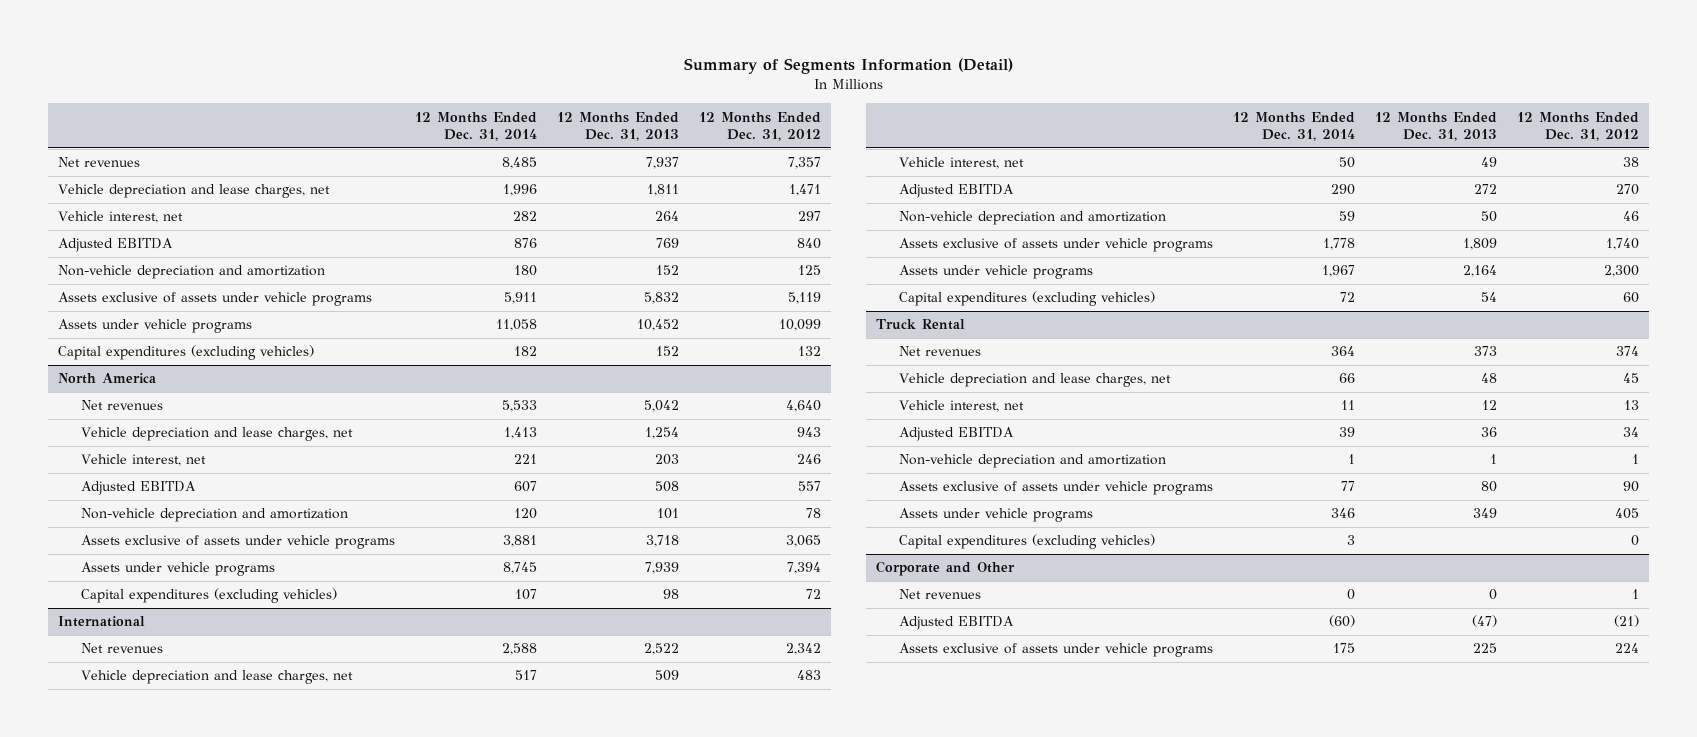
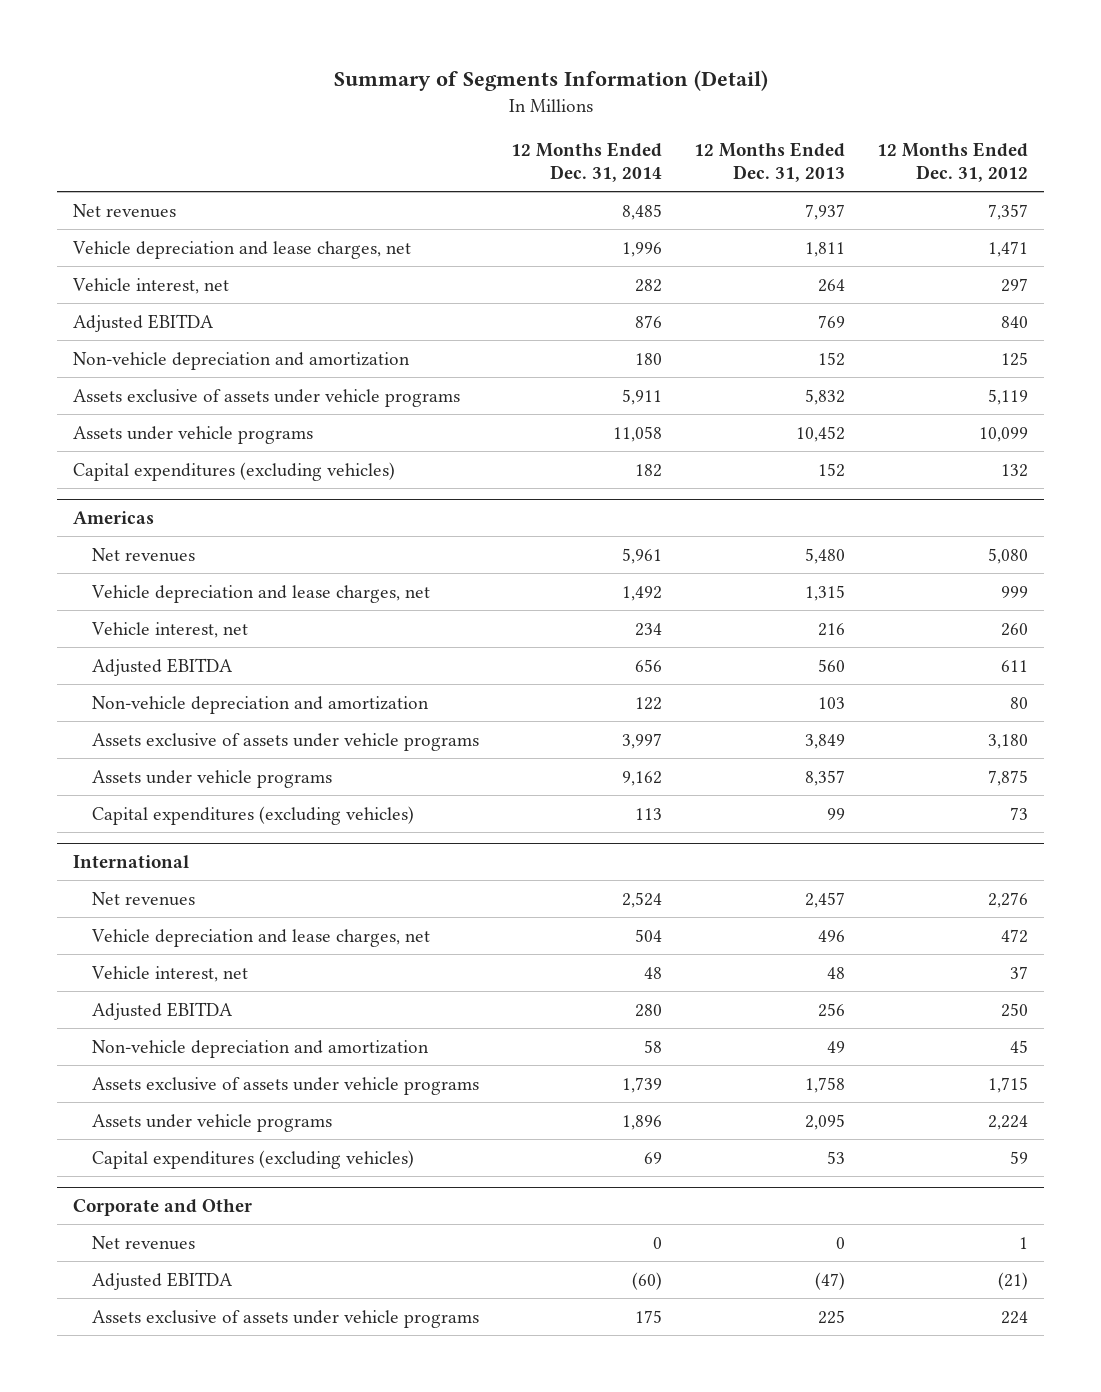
- North America
- Net revenues | 5,533 | 5,042 | 4,640
- Vehicle depreciation and lease charges, net | 1,413 | 1,254 | 943
- Vehicle interest, net | 221 | 203 | 246
- Adjusted EBITDA | 607 | 508 | 557
- Non-vehicle depreciation and amortization | 120 | 101 | 78
- Assets exclusive of assets under vehicle programs | 3,881 | 3,718 | 3,065
- Assets under vehicle programs | 8,745 | 7,939 | 7,394
- Capital expenditures (excluding vehicles) | 107 | 98 | 72
+ Americas
+ Net revenues | 5,961 | 5,480 | 5,080
+ Vehicle depreciation and lease charges, net | 1,492 | 1,315 | 999
+ Vehicle interest, net | 234 | 216 | 260
+ Adjusted EBITDA | 656 | 560 | 611
+ Non-vehicle depreciation and amortization | 122 | 103 | 80
+ Assets exclusive of assets under vehicle programs | 3,997 | 3,849 | 3,180
+ Assets under vehicle programs | 9,162 | 8,357 | 7,875
+ Capital expenditures (excluding vehicles) | 113 | 99 | 73
@ International
- Net revenues | 2,588 | 2,522 | 2,342
- Vehicle depreciation and lease charges, net | 517 | 509 | 483
- Vehicle interest, net | 50 | 49 | 38
- Adjusted EBITDA | 290 | 272 | 270
- Non-vehicle depreciation and amortization | 59 | 50 | 46
- Assets exclusive of assets under vehicle programs | 1,778 | 1,809 | 1,740
- Assets under vehicle programs | 1,967 | 2,164 | 2,300
- Capital expenditures (excluding vehicles) | 72 | 54 | 60
- Truck Rental
- Net revenues | 364 | 373 | 374
- Vehicle depreciation and lease charges, net | 66 | 48 | 45
- Vehicle interest, net | 11 | 12 | 13
- Adjusted EBITDA | 39 | 36 | 34
- Non-vehicle depreciation and amortization | 1 | 1 | 1
- Assets exclusive of assets under vehicle programs | 77 | 80 | 90
- Assets under vehicle programs | 346 | 349 | 405
- Capital expenditures (excluding vehicles) | 3 | | 0
@ International
+ Net revenues | 2,524 | 2,457 | 2,276
+ Vehicle depreciation and lease charges, net | 504 | 496 | 472
+ Vehicle interest, net | 48 | 48 | 37
+ Adjusted EBITDA | 280 | 256 | 250
+ Non-vehicle depreciation and amortization | 58 | 49 | 45
+ Assets exclusive of assets under vehicle programs | 1,739 | 1,758 | 1,715
+ Assets under vehicle programs | 1,896 | 2,095 | 2,224
+ Capital expenditures (excluding vehicles) | 69 | 53 | 59

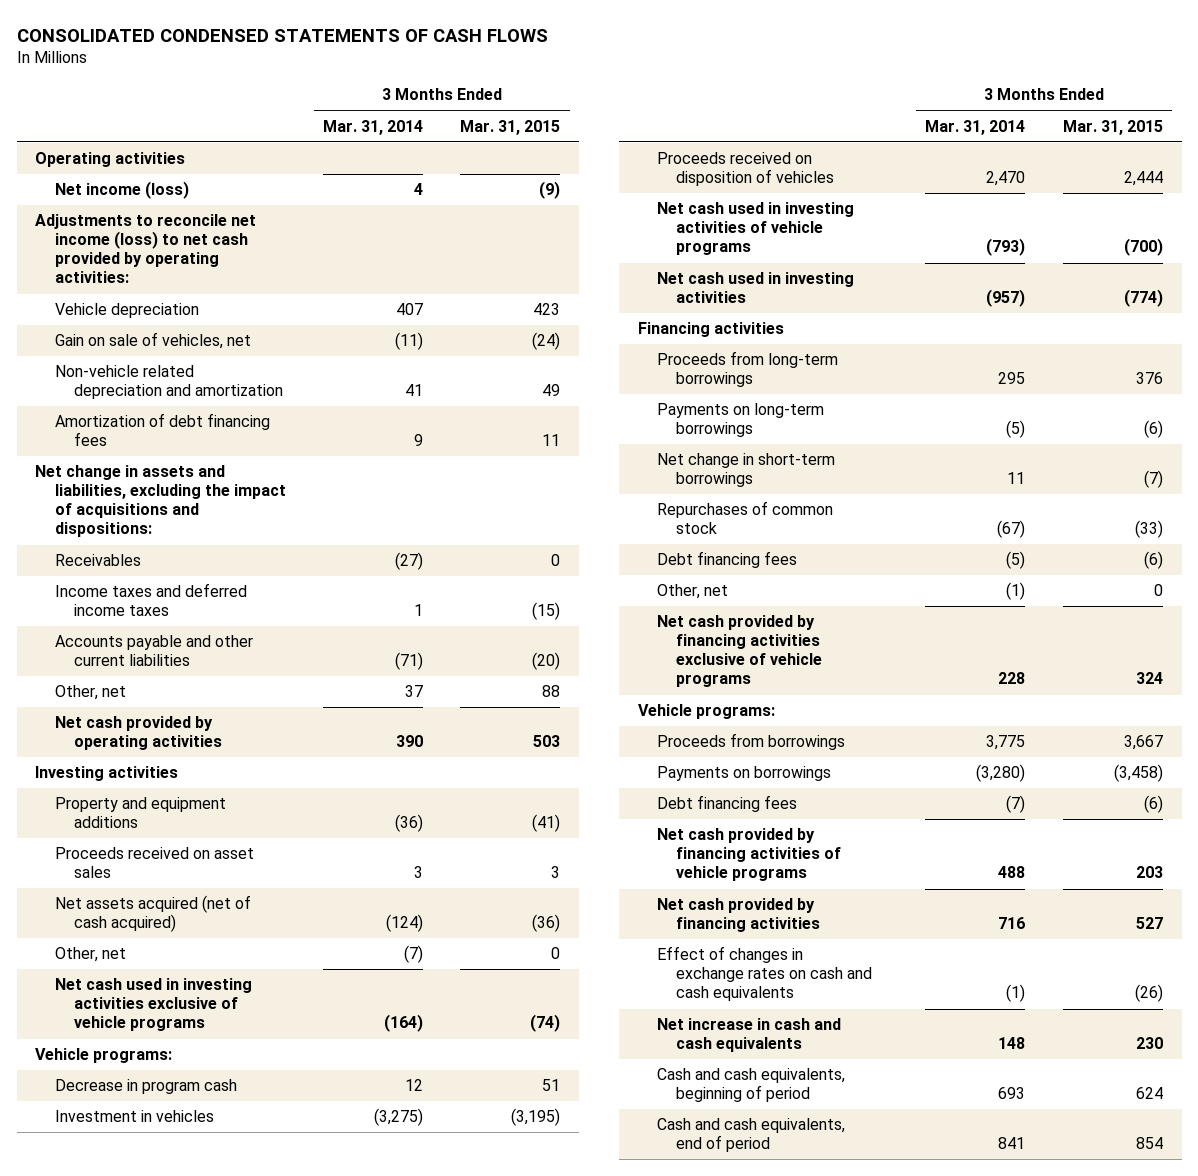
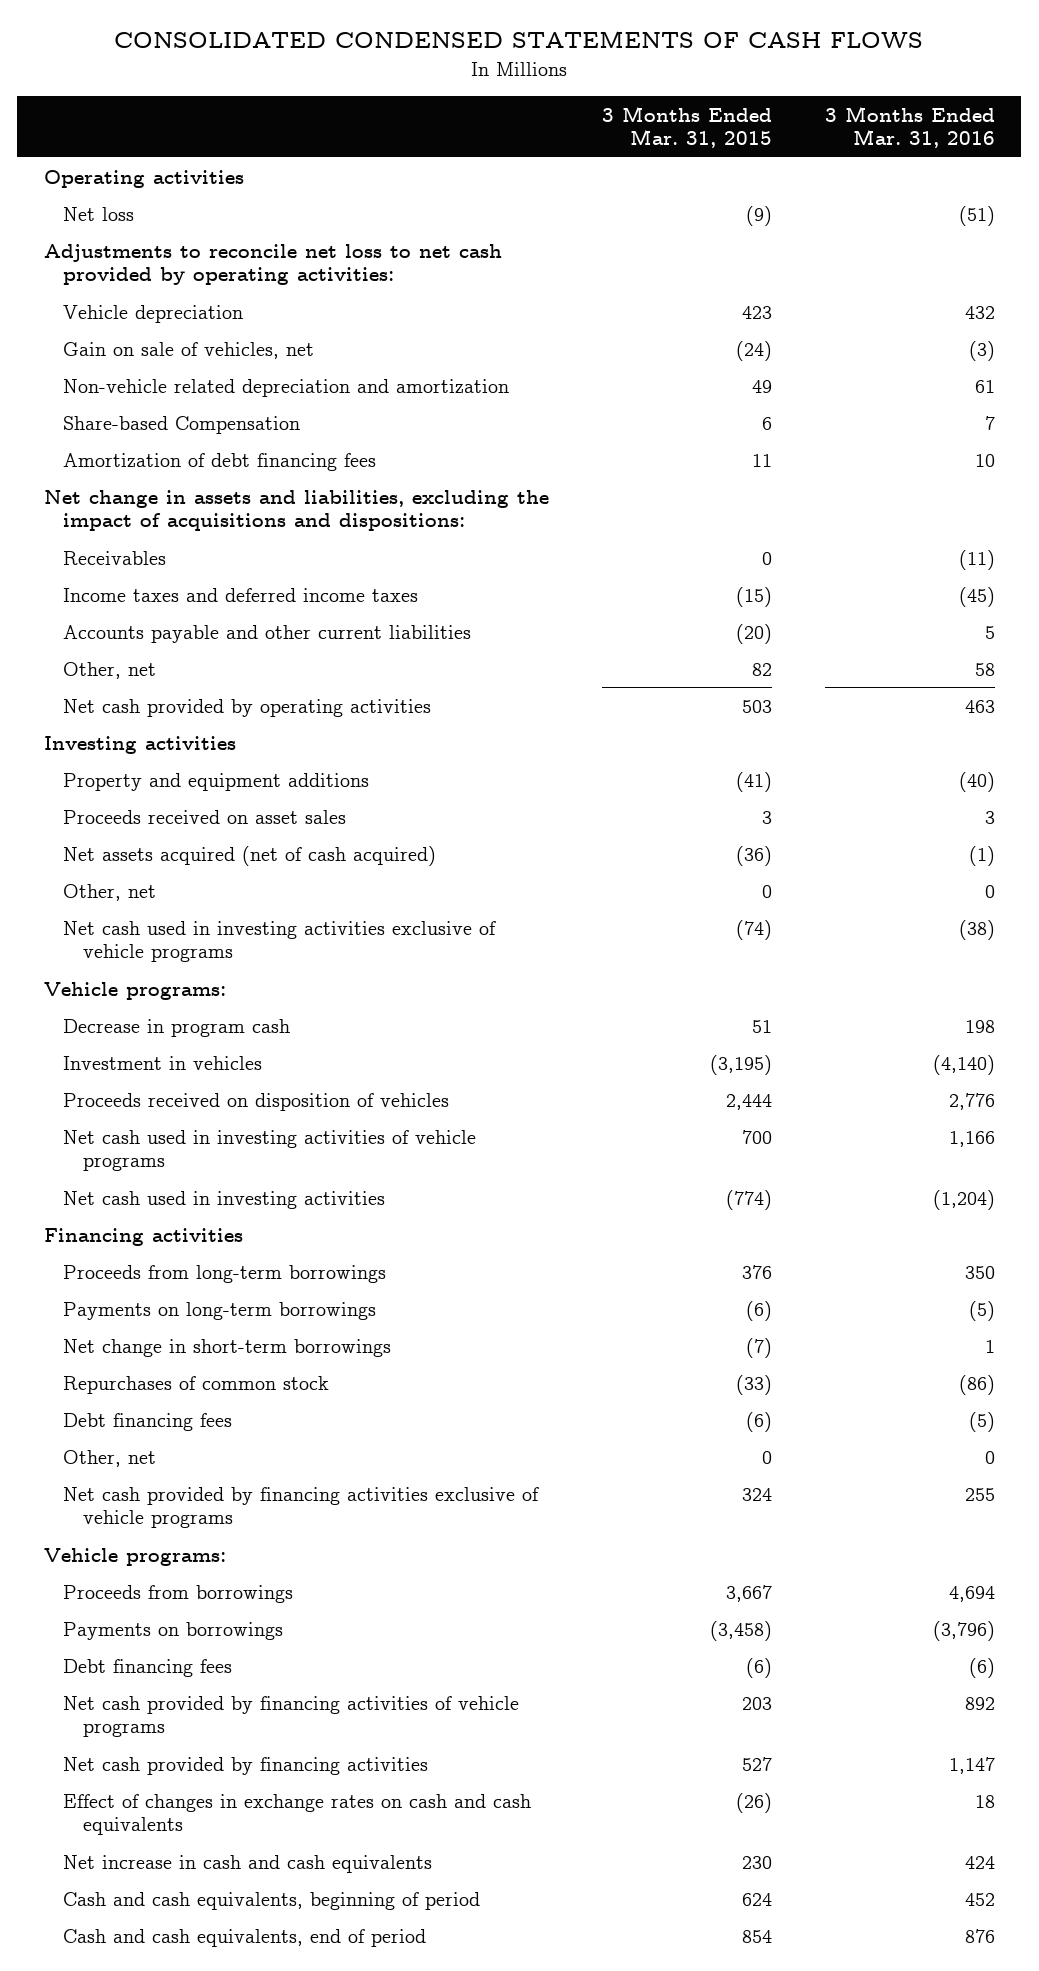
- | 3 Months Ended Mar. 31, 2014 | 3 Months Ended Mar. 31, 2015
+ | 3 Months Ended Mar. 31, 2015 | 3 Months Ended Mar. 31, 2016
- Net income (loss) | 4 | (9)
- Adjustments to reconcile net income (loss) to net cash provided by operating activities:
+ Net loss | (9) | (51)
+ Adjustments to reconcile net loss to net cash provided by operating activities:
+ Share-based Compensation | 6 | 7
- Other, net | 37 | 88
+ Other, net | 82 | 58
- Net cash used in investing activities of vehicle programs | (793) | (700)
+ Net cash used in investing activities of vehicle programs | 700 | 1,166

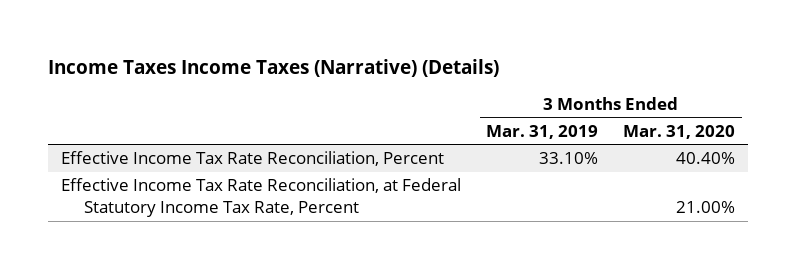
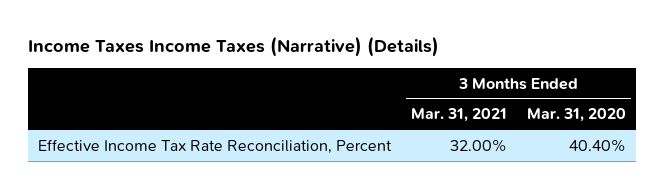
- | 3 Months Ended Mar. 31, 2019 | 3 Months Ended Mar. 31, 2020
+ | 3 Months Ended Mar. 31, 2021 | 3 Months Ended Mar. 31, 2020
- Effective Income Tax Rate Reconciliation, at Federal Statutory Income Tax Rate, Percent | | 21.00%

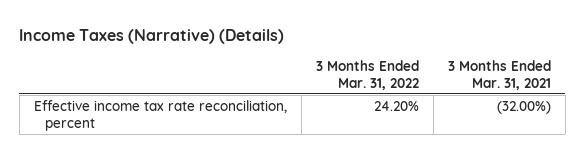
- Income Taxes Income Taxes (Narrative) (Details)
+ Income Taxes (Narrative) (Details)
- | 3 Months Ended Mar. 31, 2021 | 3 Months Ended Mar. 31, 2020
+ | 3 Months Ended Mar. 31, 2022 | 3 Months Ended Mar. 31, 2021
- Effective Income Tax Rate Reconciliation, Percent | 32.00% | 40.40%
+ Effective income tax rate reconciliation, percent | 24.20% | (32.00%)

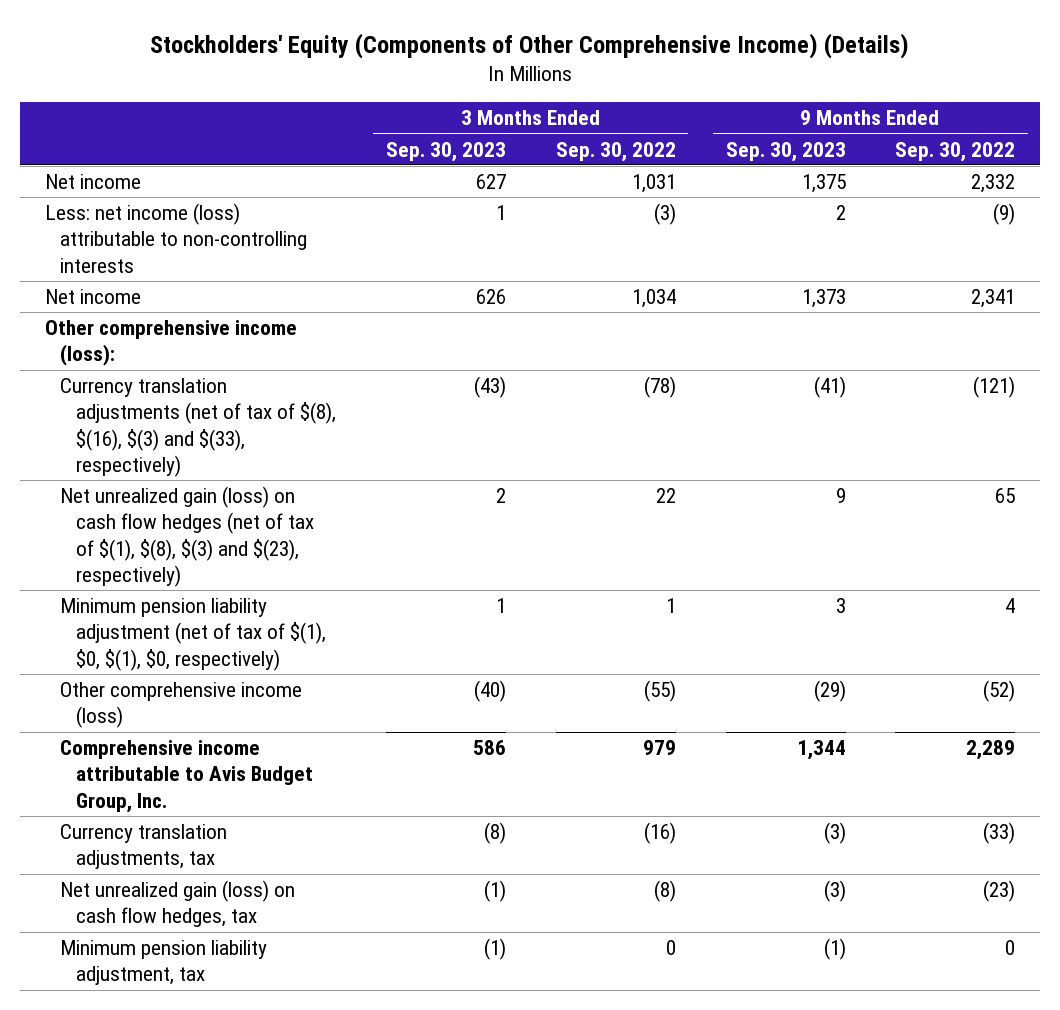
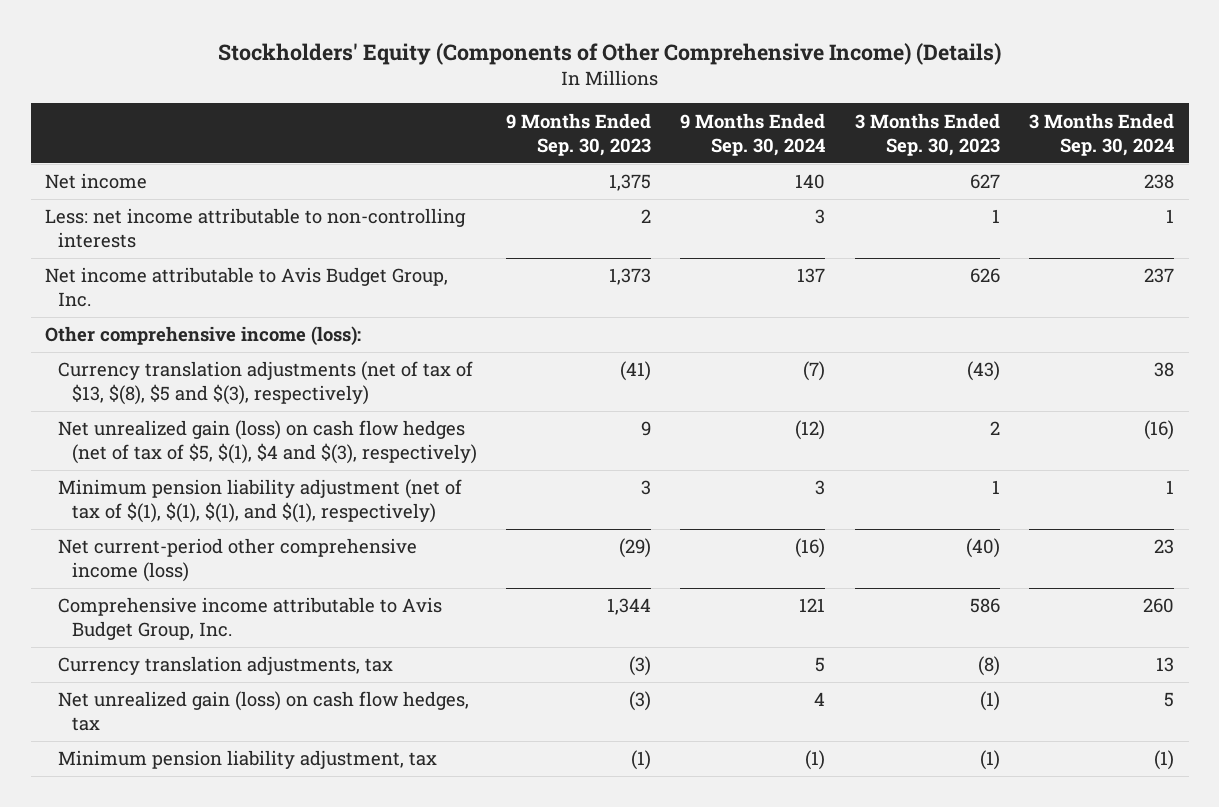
- | 3 Months Ended Sep. 30, 2023 | 3 Months Ended Sep. 30, 2022 | 9 Months Ended Sep. 30, 2023 | 9 Months Ended Sep. 30, 2022
+ | 9 Months Ended Sep. 30, 2023 | 9 Months Ended Sep. 30, 2024 | 3 Months Ended Sep. 30, 2023 | 3 Months Ended Sep. 30, 2024
- Less: net income (loss) attributable to non-controlling interests | 1 | (3) | 2 | (9)
- Net income | 626 | 1,034 | 1,373 | 2,341
+ Less: net income attributable to non-controlling interests | 2 | 3 | 1 | 1
+ Net income attributable to Avis Budget Group, Inc. | 1,373 | 137 | 626 | 237
- Currency translation adjustments (net of tax of $(8), $(16), $(3) and $(33), respectively) | (43) | (78) | (41) | (121)
- Net unrealized gain (loss) on cash flow hedges (net of tax of $(1), $(8), $(3) and $(23), respectively) | 2 | 22 | 9 | 65
- Minimum pension liability adjustment (net of tax of $(1), $0, $(1), $0, respectively) | 1 | 1 | 3 | 4
- Other comprehensive income (loss) | (40) | (55) | (29) | (52)
+ Currency translation adjustments (net of tax of $13, $(8), $5 and $(3), respectively) | (41) | (7) | (43) | 38
+ Net unrealized gain (loss) on cash flow hedges (net of tax of $5, $(1), $4 and $(3), respectively) | 9 | (12) | 2 | (16)
+ Minimum pension liability adjustment (net of tax of $(1), $(1), $(1), and $(1), respectively) | 3 | 3 | 1 | 1
+ Net current-period other comprehensive income (loss) | (29) | (16) | (40) | 23

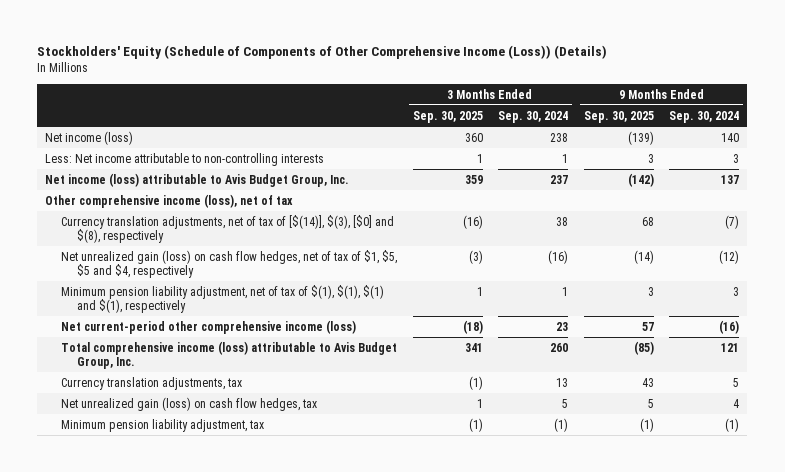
- Stockholders' Equity (Components of Other Comprehensive Income) (Details)
+ Stockholders' Equity (Schedule of Components of Other Comprehensive Income (Loss)) (Details)
- | 9 Months Ended Sep. 30, 2023 | 9 Months Ended Sep. 30, 2024 | 3 Months Ended Sep. 30, 2023 | 3 Months Ended Sep. 30, 2024
+ | 3 Months Ended Sep. 30, 2025 | 3 Months Ended Sep. 30, 2024 | 9 Months Ended Sep. 30, 2025 | 9 Months Ended Sep. 30, 2024
- Net income | 1,375 | 140 | 627 | 238
- Less: net income attributable to non-controlling interests | 2 | 3 | 1 | 1
- Net income attributable to Avis Budget Group, Inc. | 1,373 | 137 | 626 | 237
- Other comprehensive income (loss):
- Currency translation adjustments (net of tax of $13, $(8), $5 and $(3), respectively) | (41) | (7) | (43) | 38
- Net unrealized gain (loss) on cash flow hedges (net of tax of $5, $(1), $4 and $(3), respectively) | 9 | (12) | 2 | (16)
- Minimum pension liability adjustment (net of tax of $(1), $(1), $(1), and $(1), respectively) | 3 | 3 | 1 | 1
+ Net income (loss) | 360 | 238 | (139) | 140
+ Less: Net income attributable to non-controlling interests | 1 | 1 | 3 | 3
+ Net income (loss) attributable to Avis Budget Group, Inc. | 359 | 237 | (142) | 137
+ Other comprehensive income (loss), net of tax
+ Currency translation adjustments, net of tax of [$(14)], $(3), [$0] and $(8), respectively | (16) | 38 | 68 | (7)
+ Net unrealized gain (loss) on cash flow hedges, net of tax of $1, $5, $5 and $4, respectively | (3) | (16) | (14) | (12)
+ Minimum pension liability adjustment, net of tax of $(1), $(1), $(1) and $(1), respectively | 1 | 1 | 3 | 3
- Comprehensive income attributable to Avis Budget Group, Inc. | 1,344 | 121 | 586 | 260
+ Total comprehensive income (loss) attributable to Avis Budget Group, Inc. | 341 | 260 | (85) | 121

